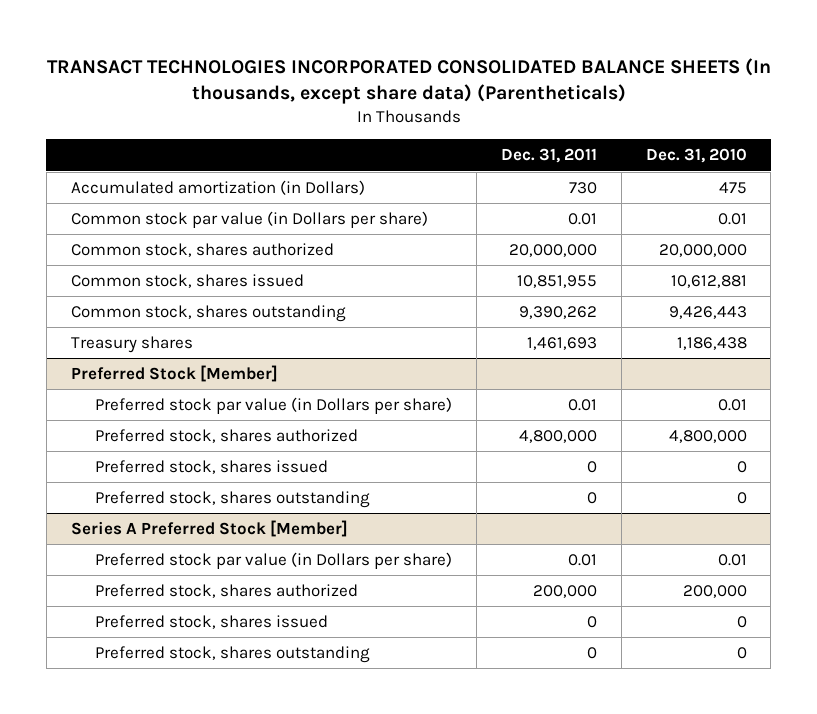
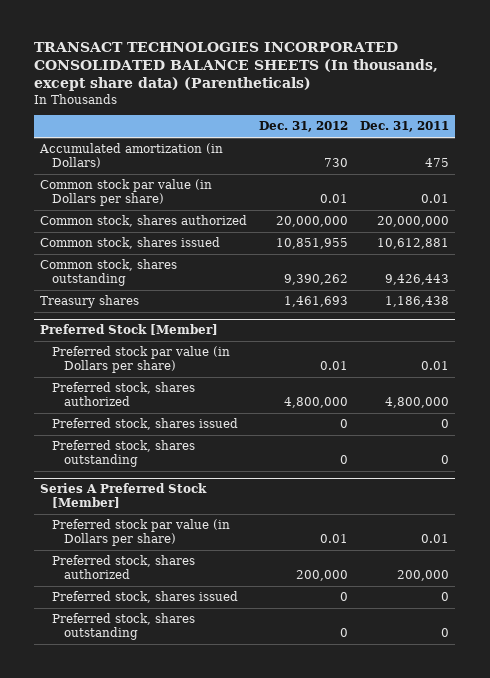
- | Dec. 31, 2011 | Dec. 31, 2010
+ | Dec. 31, 2012 | Dec. 31, 2011
- Accumulated amortization (in Dollars) | 730 | 475
+ Accumulated amortization (in Dollars) | 730 | 475
- Common stock, shares issued | 10,851,955 | 10,612,881
- Common stock, shares outstanding | 9,390,262 | 9,426,443
- Treasury shares | 1,461,693 | 1,186,438
+ Common stock, shares issued | 10,851,955 | 10,612,881
+ Common stock, shares outstanding | 9,390,262 | 9,426,443
+ Treasury shares | 1,461,693 | 1,186,438

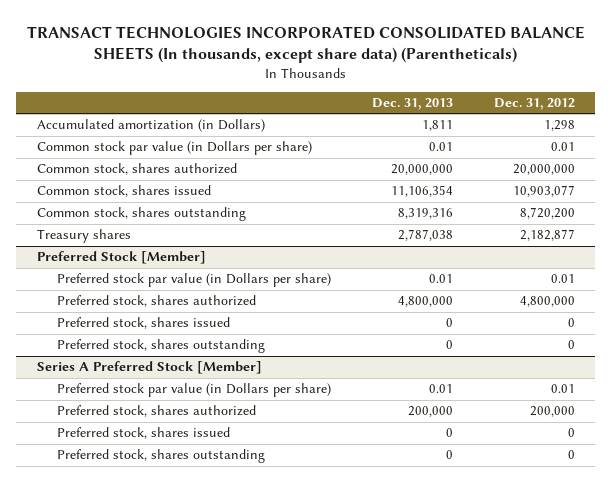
- | Dec. 31, 2012 | Dec. 31, 2011
+ | Dec. 31, 2013 | Dec. 31, 2012
- Accumulated amortization (in Dollars) | 730 | 475
+ Accumulated amortization (in Dollars) | 1,811 | 1,298
- Common stock, shares issued | 10,851,955 | 10,612,881
- Common stock, shares outstanding | 9,390,262 | 9,426,443
- Treasury shares | 1,461,693 | 1,186,438
+ Common stock, shares issued | 11,106,354 | 10,903,077
+ Common stock, shares outstanding | 8,319,316 | 8,720,200
+ Treasury shares | 2,787,038 | 2,182,877

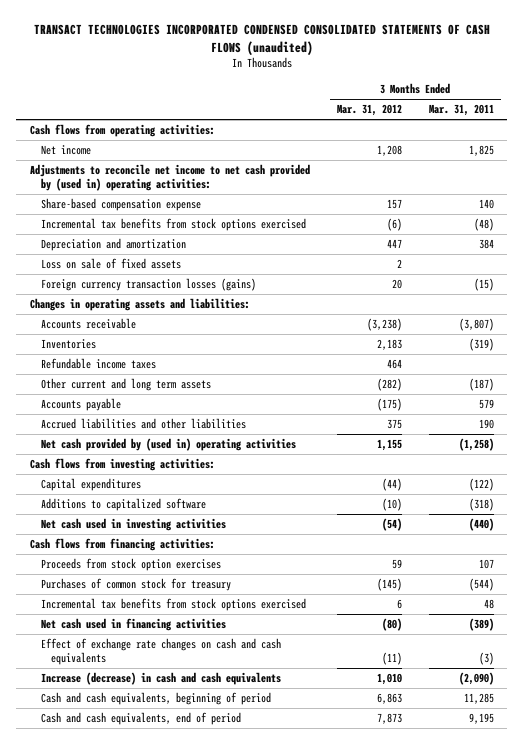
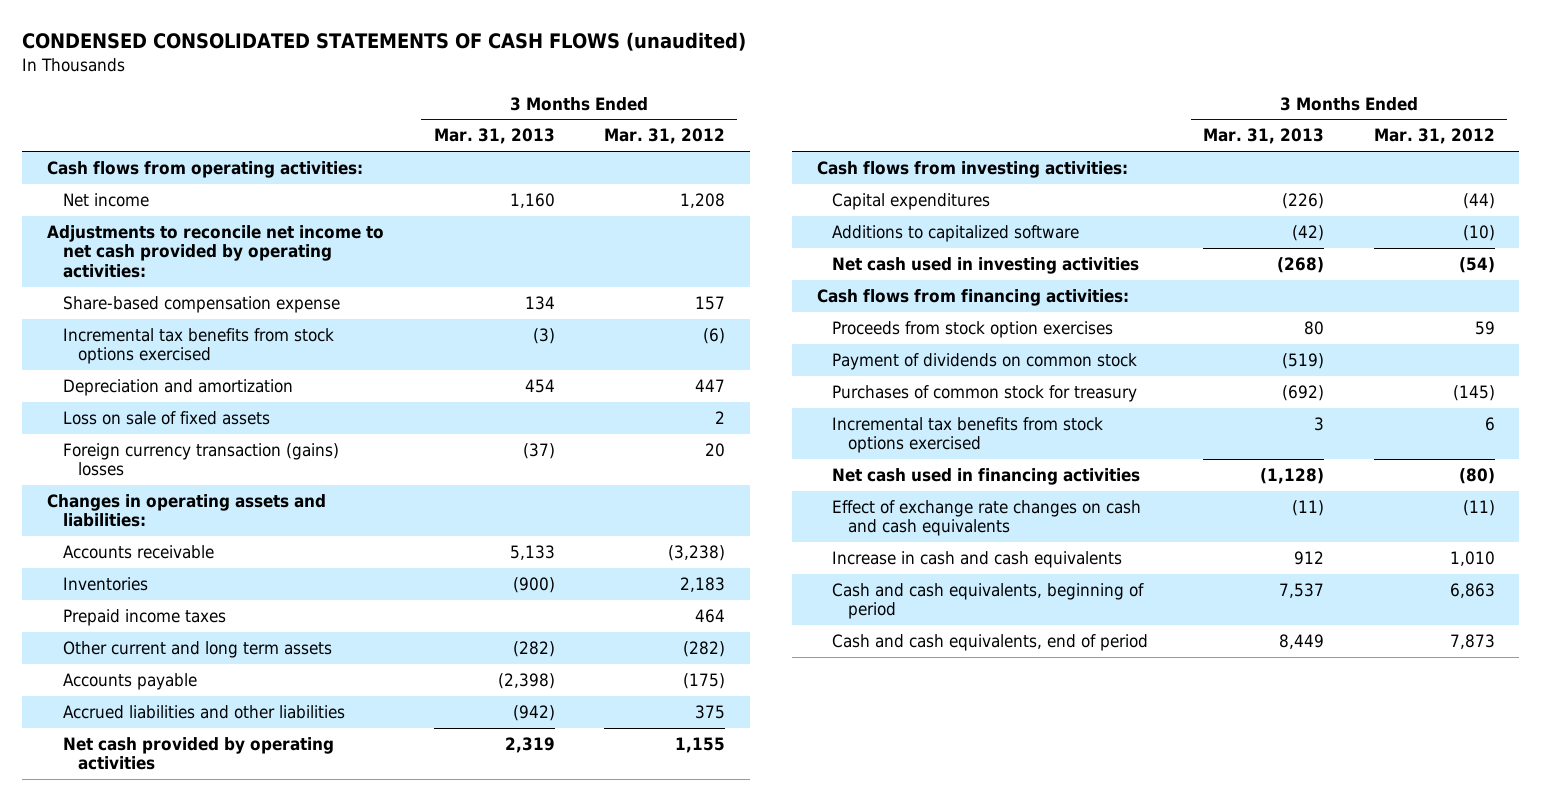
- TRANSACT TECHNOLOGIES INCORPORATED CONDENSED CONSOLIDATED STATEMENTS OF CASH FLOWS (unaudited)
+ CONDENSED CONSOLIDATED STATEMENTS OF CASH FLOWS (unaudited)
- | 3 Months Ended Mar. 31, 2012 | 3 Months Ended Mar. 31, 2011
+ | 3 Months Ended Mar. 31, 2013 | 3 Months Ended Mar. 31, 2012
- Adjustments to reconcile net income to net cash provided by (used in) operating activities:
+ Adjustments to reconcile net income to net cash provided by operating activities:
- Foreign currency transaction losses (gains) | 20 | (15)
+ Foreign currency transaction (gains) losses | (37) | 20
- Refundable income taxes | 464 |
+ Prepaid income taxes | | 464
- Net cash provided by (used in) operating activities | 1,155 | (1,258)
+ Net cash provided by operating activities | 2,319 | 1,155
+ Payment of dividends on common stock | (519) |
- Increase (decrease) in cash and cash equivalents | 1,010 | (2,090)
+ Increase in cash and cash equivalents | 912 | 1,010

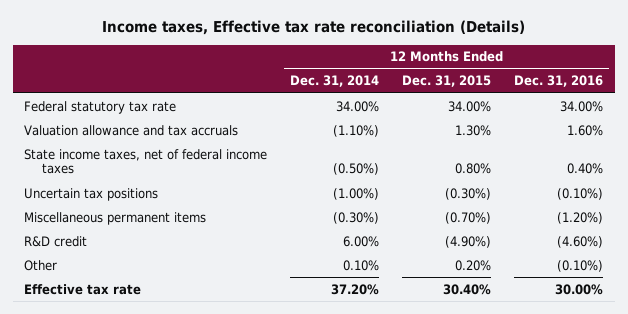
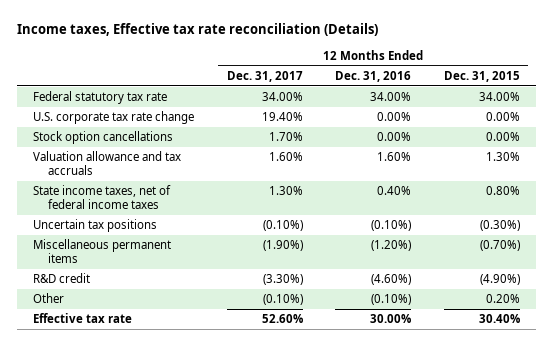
- | 12 Months Ended Dec. 31, 2014 | 12 Months Ended Dec. 31, 2015 | 12 Months Ended Dec. 31, 2016
+ | 12 Months Ended Dec. 31, 2017 | 12 Months Ended Dec. 31, 2016 | 12 Months Ended Dec. 31, 2015
+ U.S. corporate tax rate change | 19.40% | 0.00% | 0.00%
+ Stock option cancellations | 1.70% | 0.00% | 0.00%

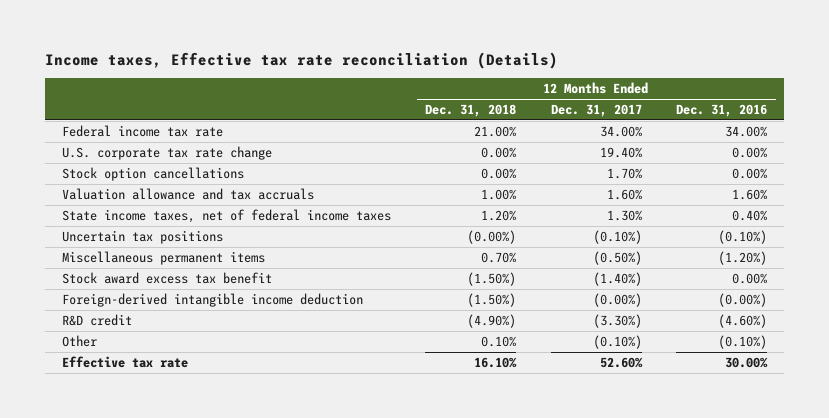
- | 12 Months Ended Dec. 31, 2017 | 12 Months Ended Dec. 31, 2016 | 12 Months Ended Dec. 31, 2015
+ | 12 Months Ended Dec. 31, 2018 | 12 Months Ended Dec. 31, 2017 | 12 Months Ended Dec. 31, 2016
- Federal statutory tax rate | 34.00% | 34.00% | 34.00%
+ Federal income tax rate | 21.00% | 34.00% | 34.00%
- Miscellaneous permanent items | (1.90%) | (1.20%) | (0.70%)
+ Miscellaneous permanent items | 0.70% | (0.50%) | (1.20%)
+ Stock award excess tax benefit | (1.50%) | (1.40%) | 0.00%
+ Foreign-derived intangible income deduction | (1.50%) | (0.00%) | (0.00%)

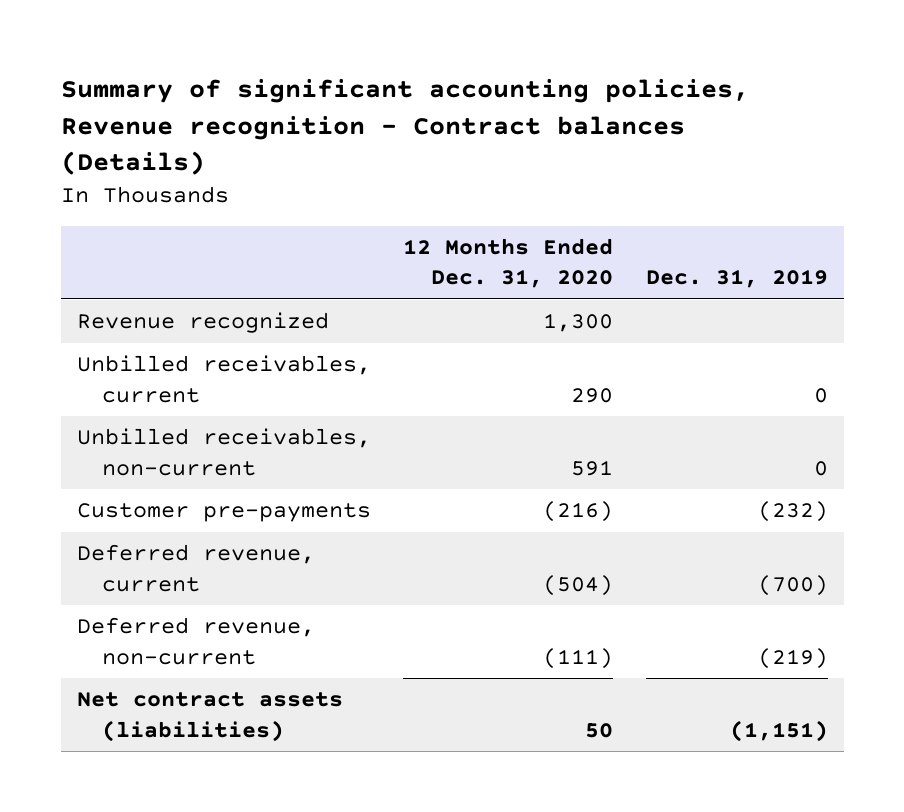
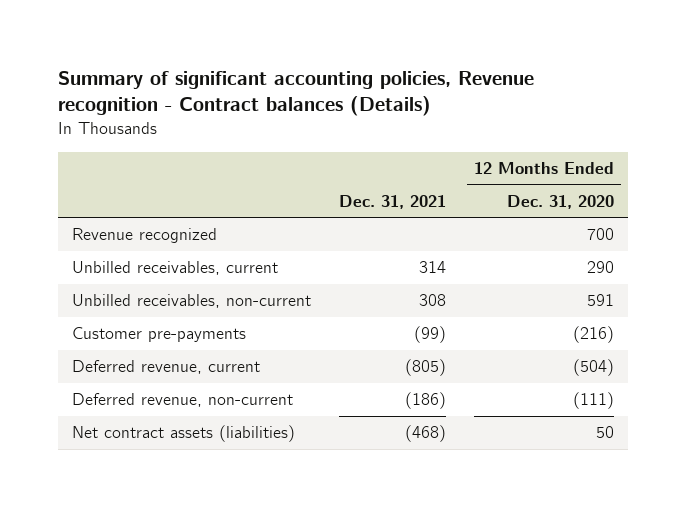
- | 12 Months Ended Dec. 31, 2020 | Dec. 31, 2019
+ | Dec. 31, 2021 | 12 Months Ended Dec. 31, 2020
- Revenue recognized | 1,300 |
+ Revenue recognized | | 700

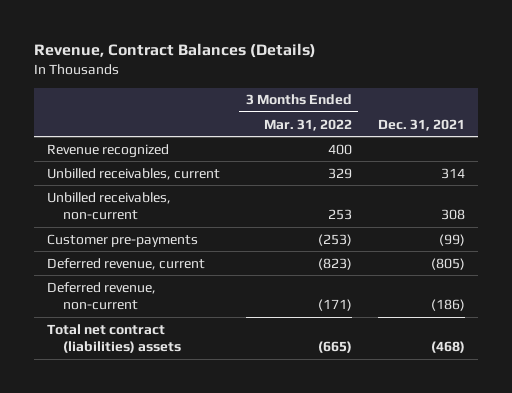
- Summary of significant accounting policies, Revenue recognition - Contract balances (Details)
+ Revenue, Contract Balances (Details)
- | Dec. 31, 2021 | 12 Months Ended Dec. 31, 2020
+ | 3 Months Ended Mar. 31, 2022 | Dec. 31, 2021
- Net contract assets (liabilities) | (468) | 50
+ Total net contract (liabilities) assets | (665) | (468)

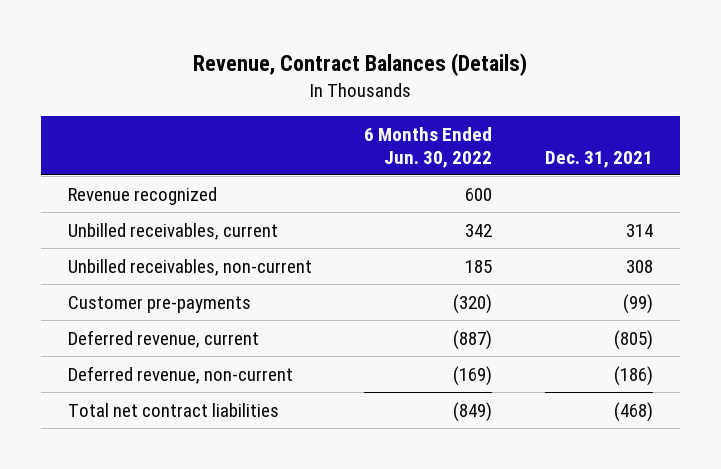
- | 3 Months Ended Mar. 31, 2022 | Dec. 31, 2021
+ | 6 Months Ended Jun. 30, 2022 | Dec. 31, 2021
- Total net contract (liabilities) assets | (665) | (468)
+ Total net contract liabilities | (849) | (468)

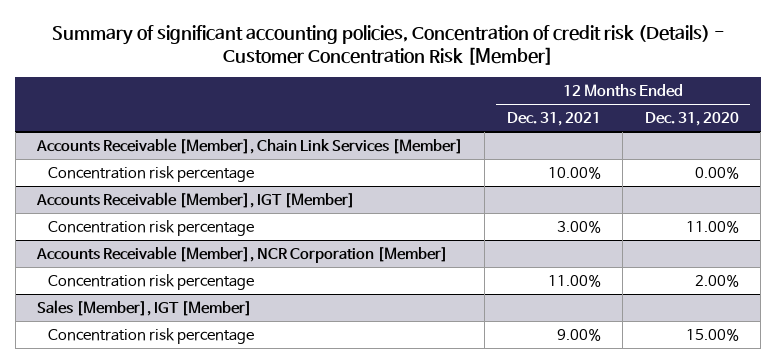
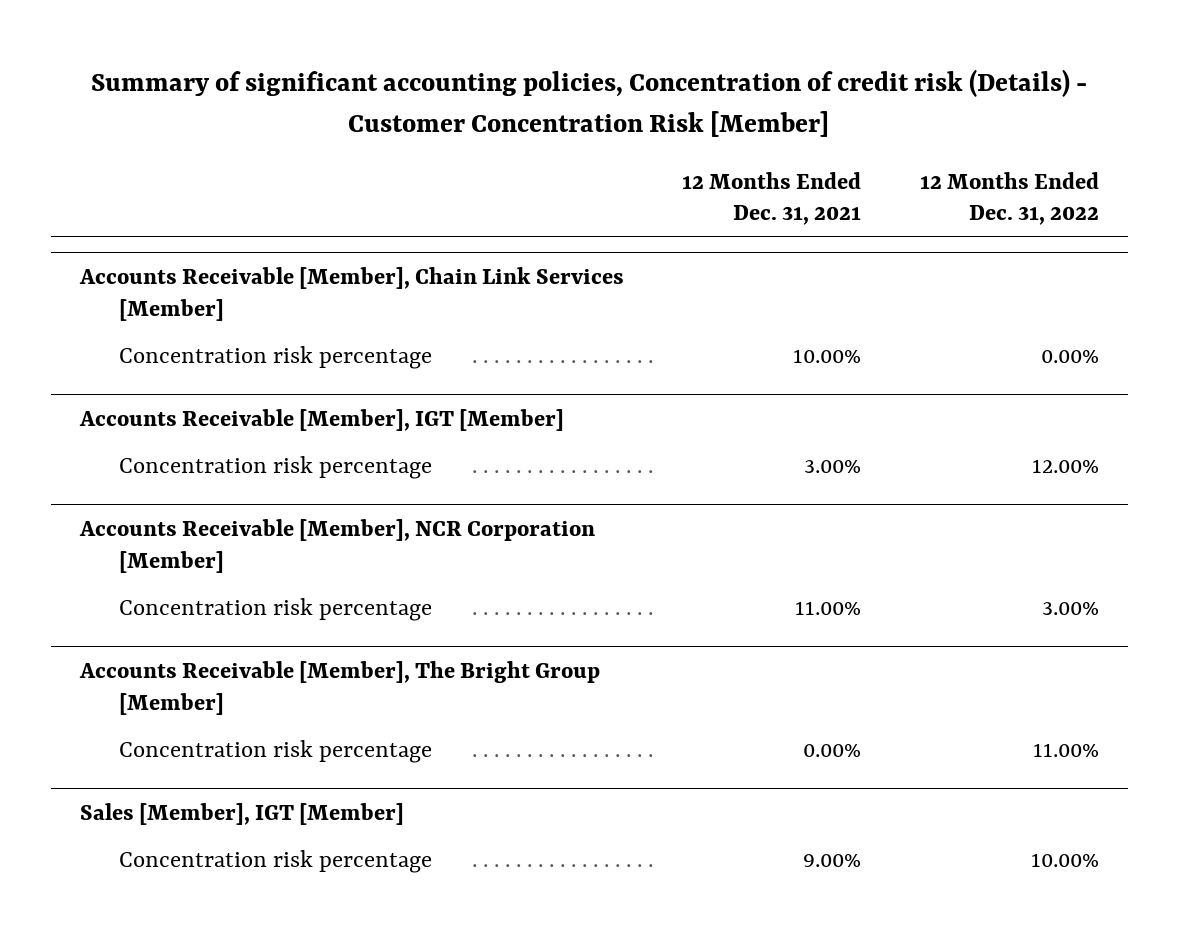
- | 12 Months Ended Dec. 31, 2021 | 12 Months Ended Dec. 31, 2020
+ | 12 Months Ended Dec. 31, 2021 | 12 Months Ended Dec. 31, 2022
+ Accounts Receivable [Member], The Bright Group [Member]
+ Concentration risk percentage | 0.00% | 11.00%

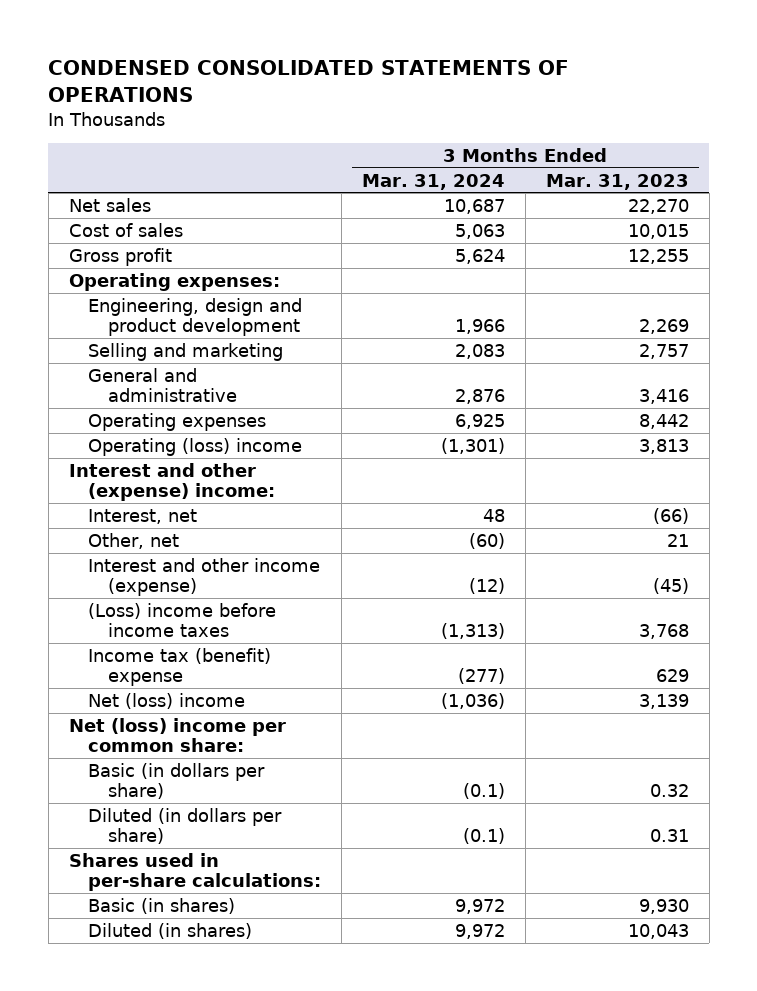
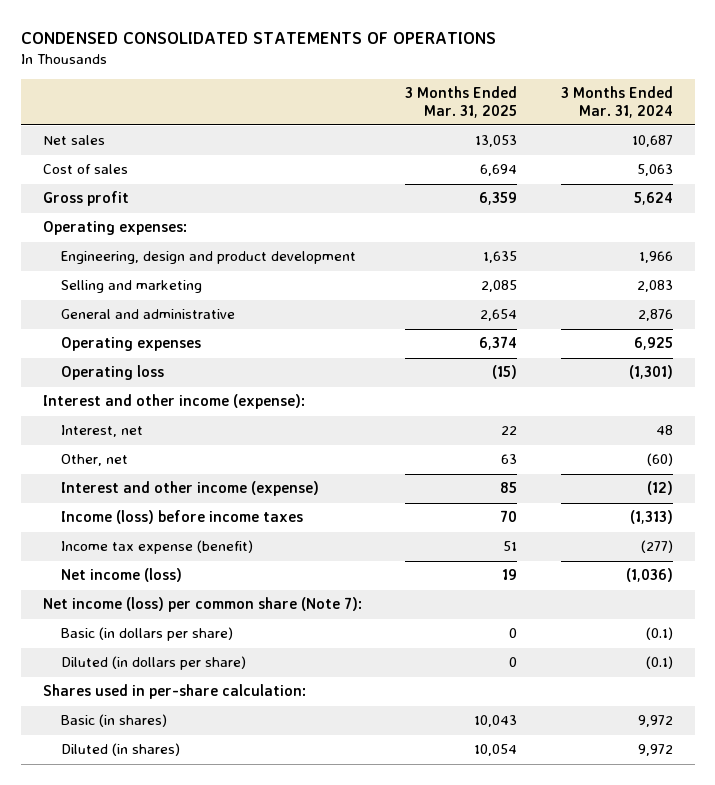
- | 3 Months Ended Mar. 31, 2024 | 3 Months Ended Mar. 31, 2023
+ | 3 Months Ended Mar. 31, 2025 | 3 Months Ended Mar. 31, 2024
- Operating (loss) income | (1,301) | 3,813
- Interest and other (expense) income:
+ Operating loss | (15) | (1,301)
+ Interest and other income (expense):
- (Loss) income before income taxes | (1,313) | 3,768
- Income tax (benefit) expense | (277) | 629
- Net (loss) income | (1,036) | 3,139
- Net (loss) income per common share:
+ Income (loss) before income taxes | 70 | (1,313)
+ Income tax expense (benefit) | 51 | (277)
+ Net income (loss) | 19 | (1,036)
+ Net income (loss) per common share (Note 7):
- Shares used in per-share calculations:
+ Shares used in per-share calculation:

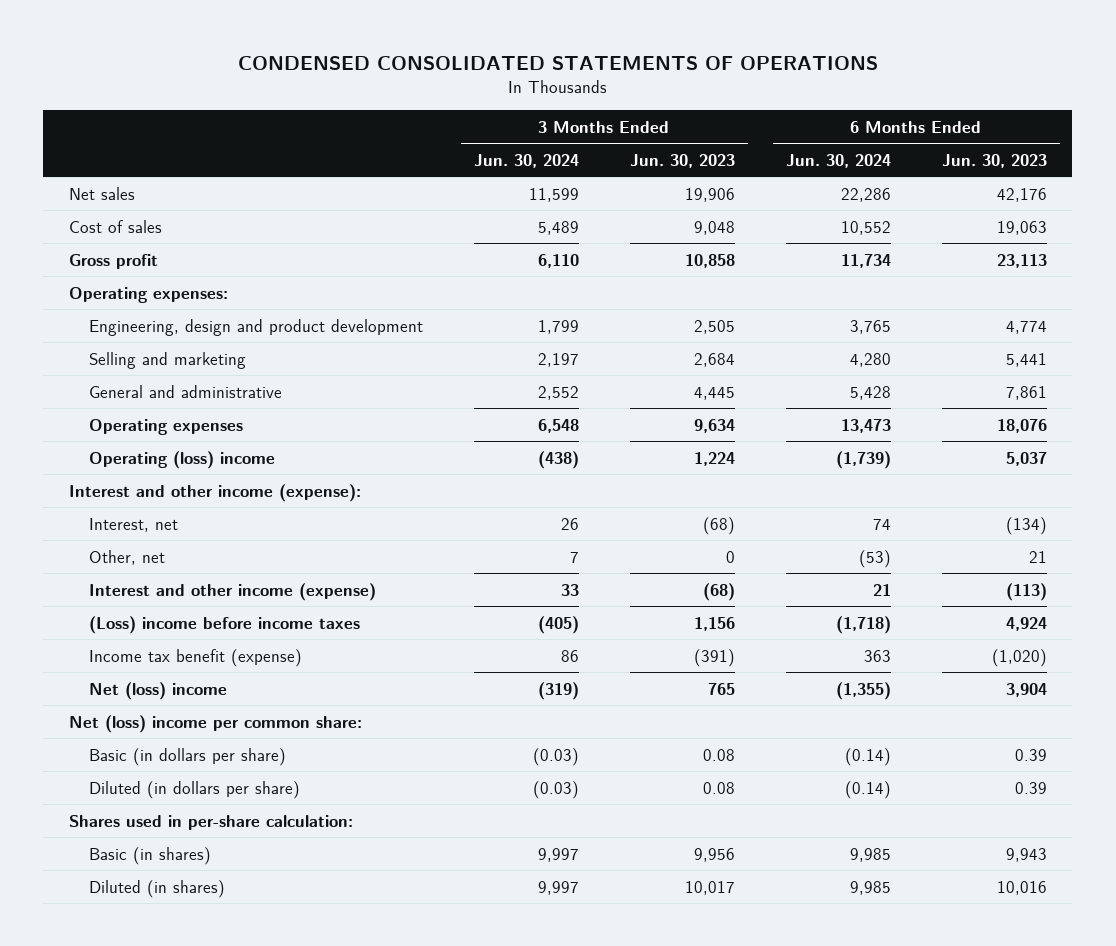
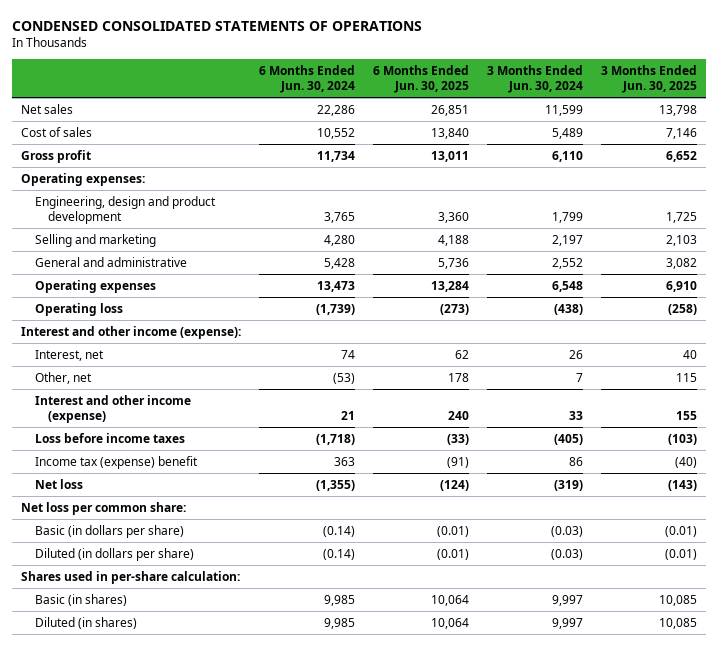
- | 3 Months Ended Jun. 30, 2024 | 3 Months Ended Jun. 30, 2023 | 6 Months Ended Jun. 30, 2024 | 6 Months Ended Jun. 30, 2023
+ | 6 Months Ended Jun. 30, 2024 | 6 Months Ended Jun. 30, 2025 | 3 Months Ended Jun. 30, 2024 | 3 Months Ended Jun. 30, 2025
- Operating (loss) income | (438) | 1,224 | (1,739) | 5,037
+ Operating loss | (1,739) | (273) | (438) | (258)
- (Loss) income before income taxes | (405) | 1,156 | (1,718) | 4,924
- Income tax benefit (expense) | 86 | (391) | 363 | (1,020)
- Net (loss) income | (319) | 765 | (1,355) | 3,904
- Net (loss) income per common share:
+ Loss before income taxes | (1,718) | (33) | (405) | (103)
+ Income tax (expense) benefit | 363 | (91) | 86 | (40)
+ Net loss | (1,355) | (124) | (319) | (143)
+ Net loss per common share:

